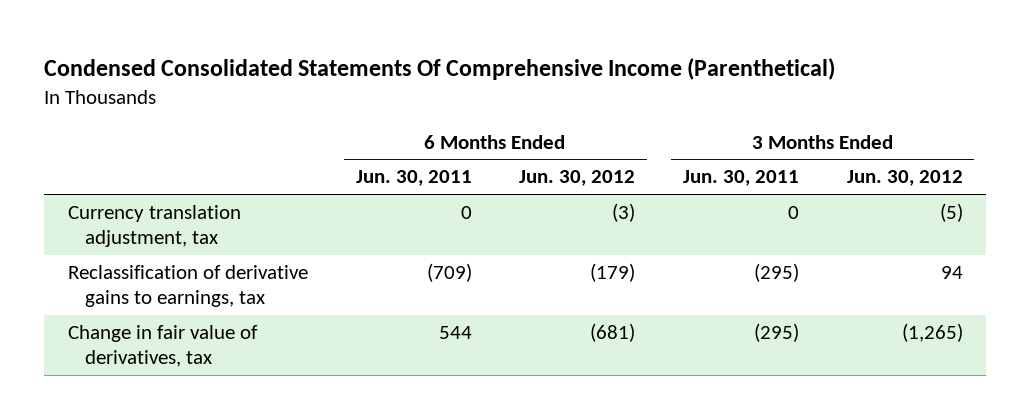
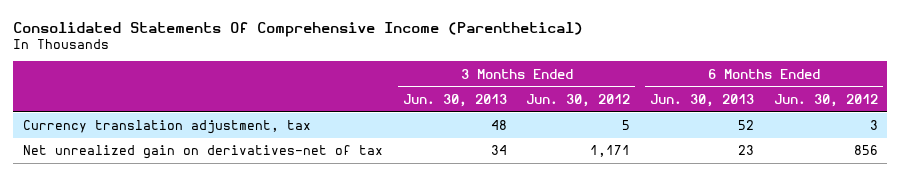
- Condensed Consolidated Statements Of Comprehensive Income (Parenthetical)
+ Consolidated Statements Of Comprehensive Income (Parenthetical)
- | 6 Months Ended Jun. 30, 2011 | 6 Months Ended Jun. 30, 2012 | 3 Months Ended Jun. 30, 2011 | 3 Months Ended Jun. 30, 2012
+ | 3 Months Ended Jun. 30, 2013 | 3 Months Ended Jun. 30, 2012 | 6 Months Ended Jun. 30, 2013 | 6 Months Ended Jun. 30, 2012
- Currency translation adjustment, tax | 0 | (3) | 0 | (5)
- Reclassification of derivative gains to earnings, tax | (709) | (179) | (295) | 94
- Change in fair value of derivatives, tax | 544 | (681) | (295) | (1,265)
+ Currency translation adjustment, tax | 48 | 5 | 52 | 3
+ Net unrealized gain on derivatives-net of tax | 34 | 1,171 | 23 | 856

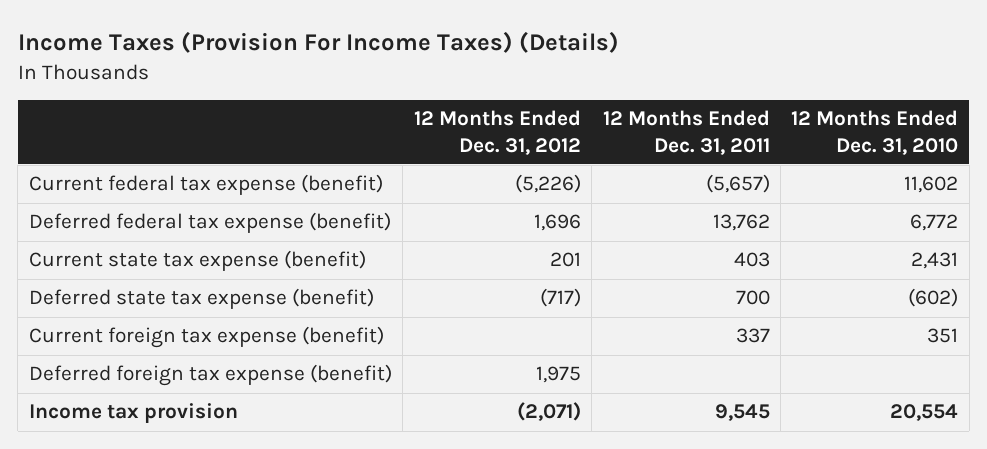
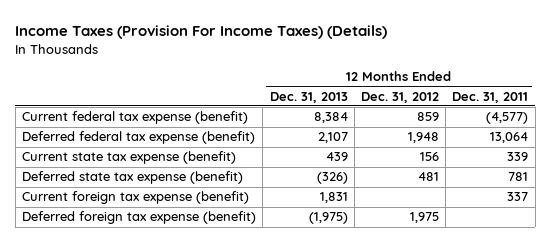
- | 12 Months Ended Dec. 31, 2012 | 12 Months Ended Dec. 31, 2011 | 12 Months Ended Dec. 31, 2010
+ | 12 Months Ended Dec. 31, 2013 | 12 Months Ended Dec. 31, 2012 | 12 Months Ended Dec. 31, 2011
- Current federal tax expense (benefit) | (5,226) | (5,657) | 11,602
- Deferred federal tax expense (benefit) | 1,696 | 13,762 | 6,772
- Current state tax expense (benefit) | 201 | 403 | 2,431
- Deferred state tax expense (benefit) | (717) | 700 | (602)
+ Current federal tax expense (benefit) | 8,384 | 859 | (4,577)
+ Deferred federal tax expense (benefit) | 2,107 | 1,948 | 13,064
+ Current state tax expense (benefit) | 439 | 156 | 339
+ Deferred state tax expense (benefit) | (326) | 481 | 781
- Income tax provision | (2,071) | 9,545 | 20,554

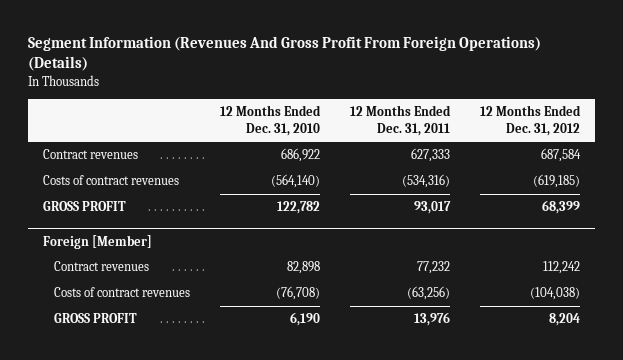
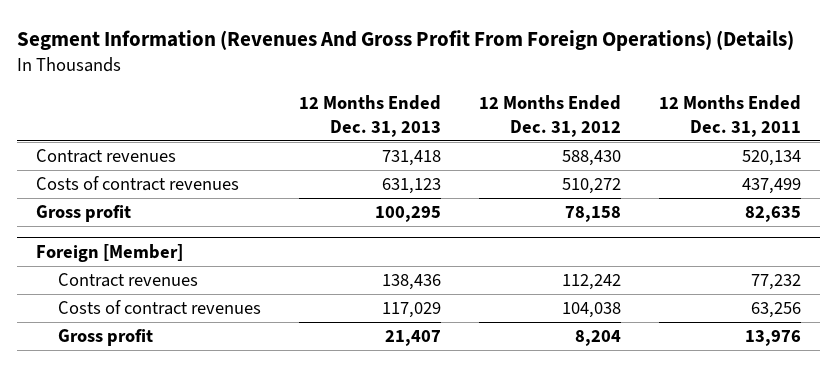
- | 12 Months Ended Dec. 31, 2010 | 12 Months Ended Dec. 31, 2011 | 12 Months Ended Dec. 31, 2012
+ | 12 Months Ended Dec. 31, 2013 | 12 Months Ended Dec. 31, 2012 | 12 Months Ended Dec. 31, 2011
- Contract revenues | 686,922 | 627,333 | 687,584
- Costs of contract revenues | (564,140) | (534,316) | (619,185)
- GROSS PROFIT | 122,782 | 93,017 | 68,399
+ Contract revenues | 731,418 | 588,430 | 520,134
+ Costs of contract revenues | 631,123 | 510,272 | 437,499
+ Gross profit | 100,295 | 78,158 | 82,635
@ Foreign [Member]
- Costs of contract revenues | (76,708) | (63,256) | (104,038)
- GROSS PROFIT | 6,190 | 13,976 | 8,204
+ Costs of contract revenues | 117,029 | 104,038 | 63,256
+ Gross profit | 21,407 | 8,204 | 13,976

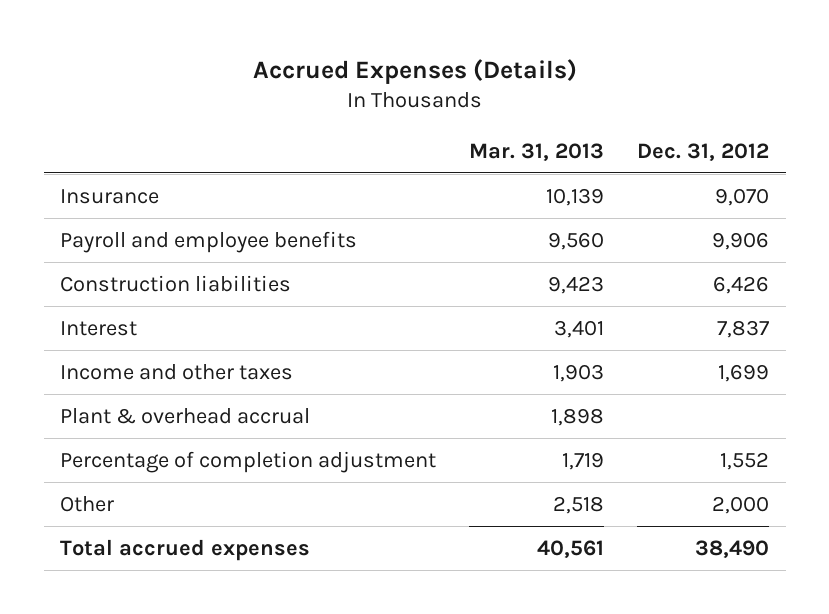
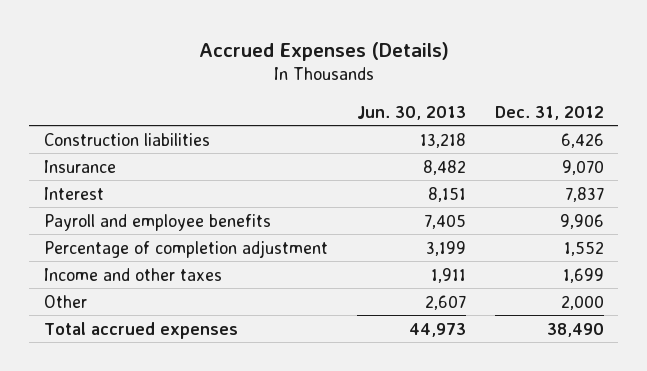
- | Mar. 31, 2013 | Dec. 31, 2012
+ | Jun. 30, 2013 | Dec. 31, 2012
moved down: Insurance | 8,482 | 9,070
- Plant & overhead accrual | 1,898 |
moved down: Payroll and employee benefits | 7,405 | 9,906
moved down: Income and other taxes | 1,911 | 1,699

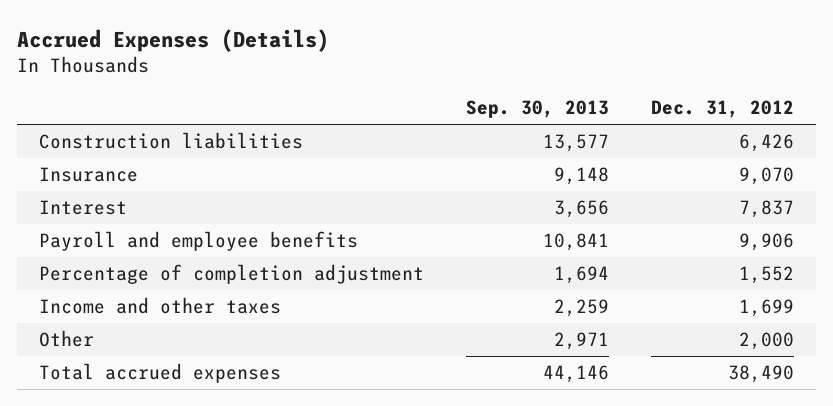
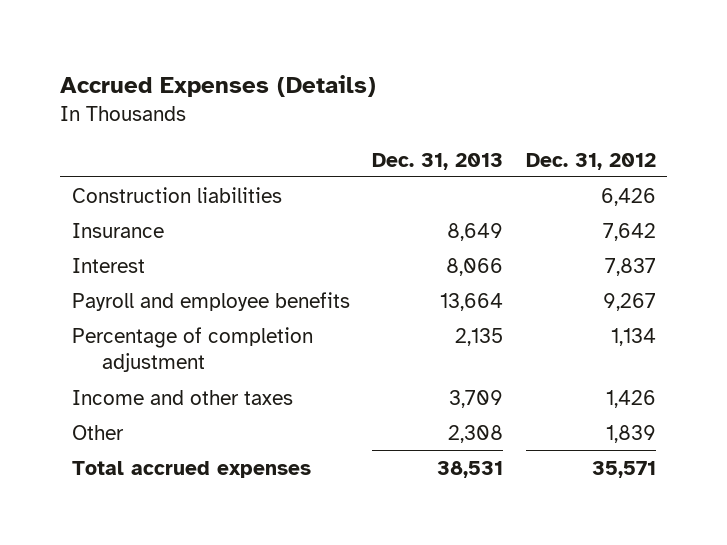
- | Sep. 30, 2013 | Dec. 31, 2012
+ | Dec. 31, 2013 | Dec. 31, 2012
- Insurance | 9,148 | 9,070
+ Insurance | 8,649 | 7,642
- Payroll and employee benefits | 10,841 | 9,906
- Percentage of completion adjustment | 1,694 | 1,552
- Income and other taxes | 2,259 | 1,699
- Other | 2,971 | 2,000
- Total accrued expenses | 44,146 | 38,490
+ Payroll and employee benefits | 13,664 | 9,267
+ Percentage of completion adjustment | 2,135 | 1,134
+ Income and other taxes | 3,709 | 1,426
+ Other | 2,308 | 1,839
+ Total accrued expenses | 38,531 | 35,571

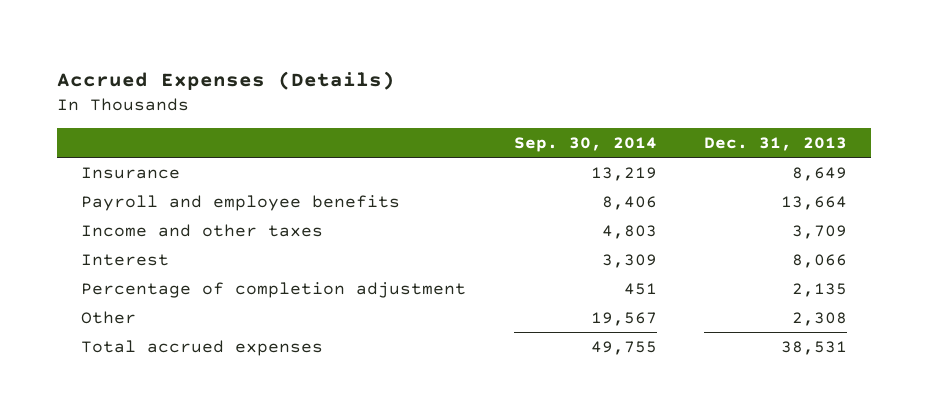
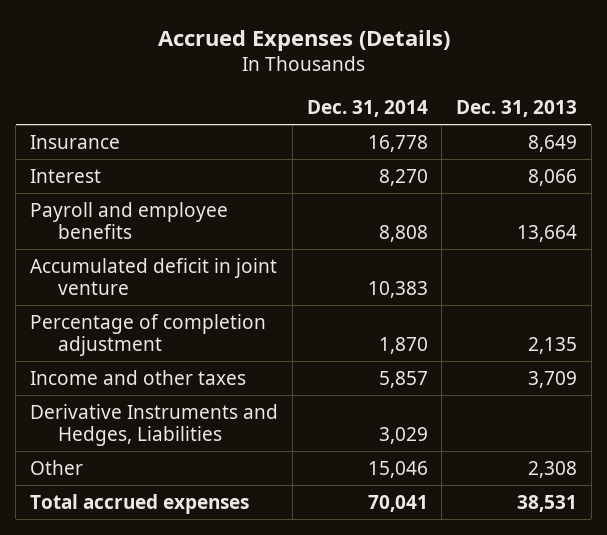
- | Sep. 30, 2014 | Dec. 31, 2013
+ | Dec. 31, 2014 | Dec. 31, 2013
moved down: Payroll and employee benefits | 8,808 | 13,664
+ Accumulated deficit in joint venture | 10,383 |
moved down: Income and other taxes | 5,857 | 3,709
+ Derivative Instruments and Hedges, Liabilities | 3,029 |

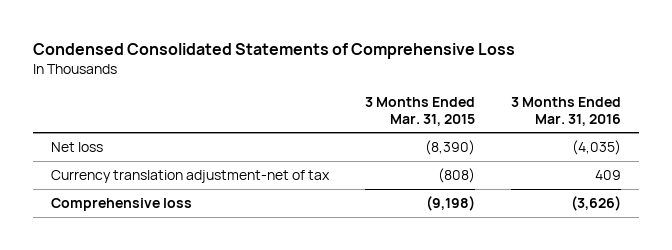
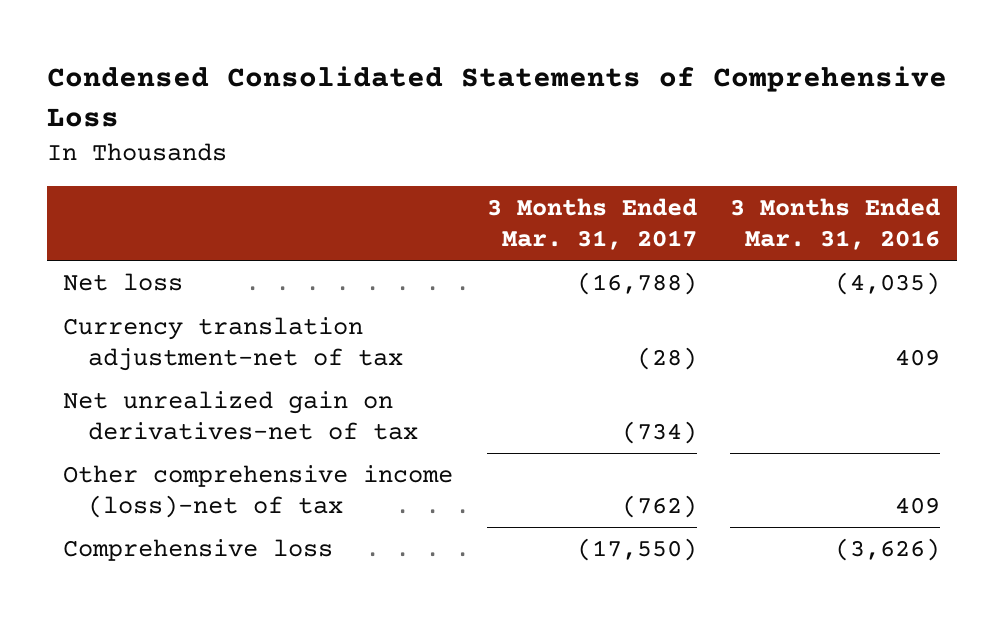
- | 3 Months Ended Mar. 31, 2015 | 3 Months Ended Mar. 31, 2016
+ | 3 Months Ended Mar. 31, 2017 | 3 Months Ended Mar. 31, 2016
+ Net unrealized gain on derivatives-net of tax | (734) |
+ Other comprehensive income (loss)-net of tax | (762) | 409

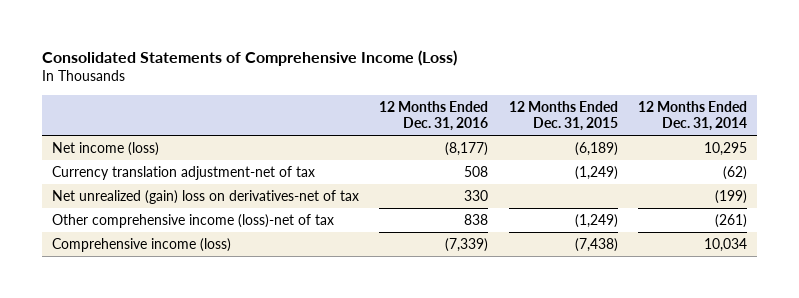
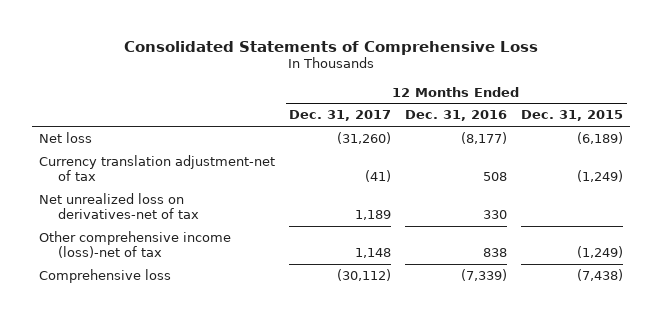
- Consolidated Statements of Comprehensive Income (Loss)
+ Consolidated Statements of Comprehensive Loss
- | 12 Months Ended Dec. 31, 2016 | 12 Months Ended Dec. 31, 2015 | 12 Months Ended Dec. 31, 2014
+ | 12 Months Ended Dec. 31, 2017 | 12 Months Ended Dec. 31, 2016 | 12 Months Ended Dec. 31, 2015
- Net income (loss) | (8,177) | (6,189) | 10,295
+ Net loss | (31,260) | (8,177) | (6,189)
- Net unrealized (gain) loss on derivatives-net of tax | 330 | | (199)
+ Net unrealized loss on derivatives-net of tax | 1,189 | 330 |
- Comprehensive income (loss) | (7,339) | (7,438) | 10,034
+ Comprehensive loss | (30,112) | (7,339) | (7,438)

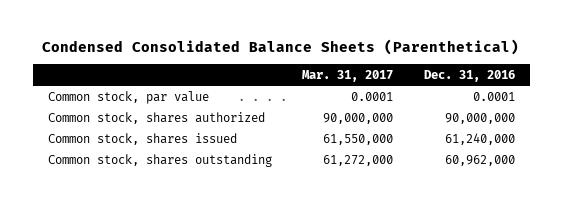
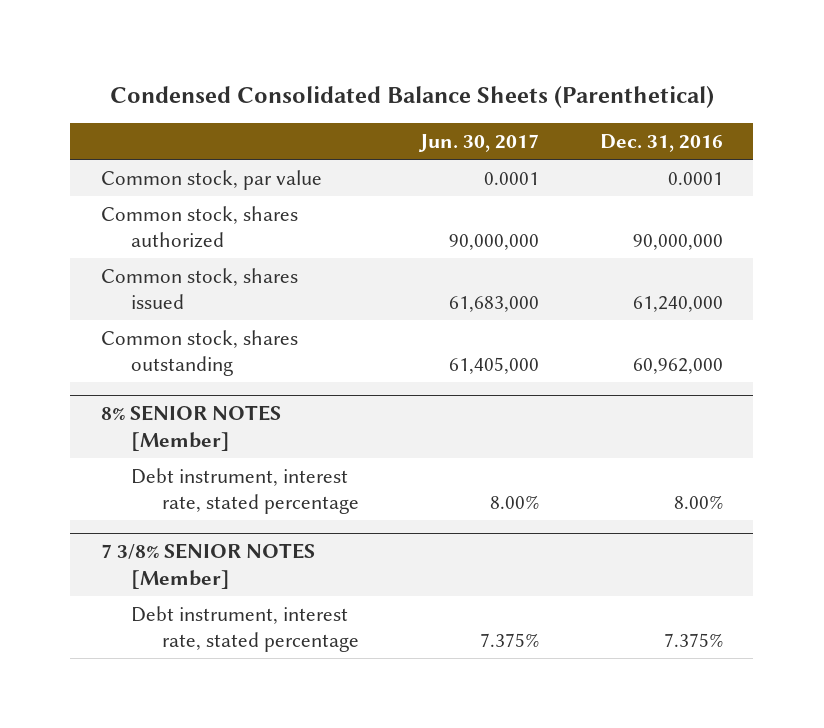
- | Mar. 31, 2017 | Dec. 31, 2016
+ | Jun. 30, 2017 | Dec. 31, 2016
+ 8% SENIOR NOTES [Member]
+ Debt instrument, interest rate, stated percentage | 8.00% | 8.00%
+ 7 3/8% SENIOR NOTES [Member]
+ Debt instrument, interest rate, stated percentage | 7.375% | 7.375%

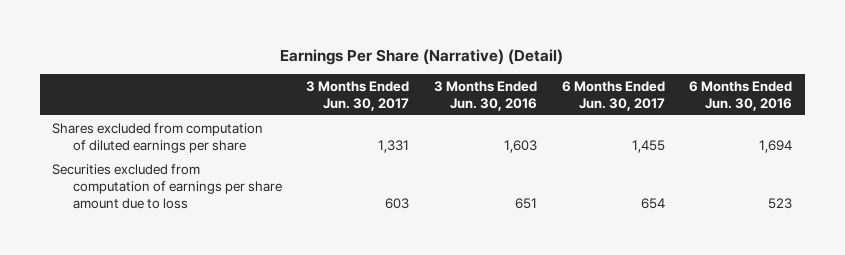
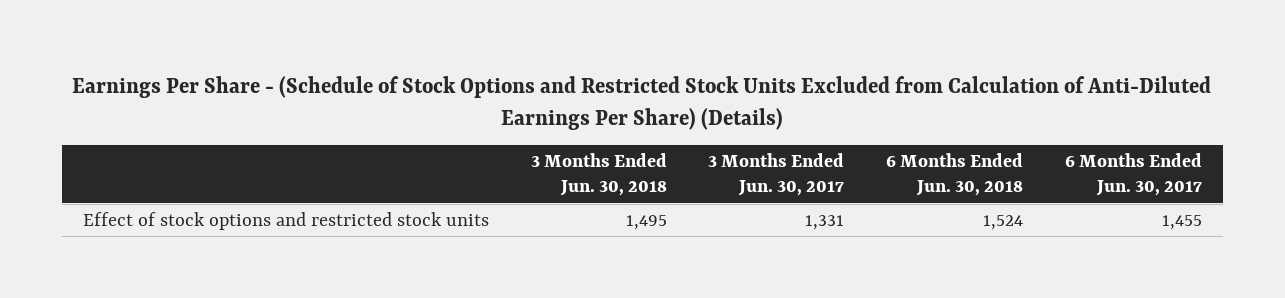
- Earnings Per Share (Narrative) (Detail)
+ Earnings Per Share - (Schedule of Stock Options and Restricted Stock Units Excluded from Calculation of Anti-Diluted Earnings Per Share) (Details)
- | 3 Months Ended Jun. 30, 2017 | 3 Months Ended Jun. 30, 2016 | 6 Months Ended Jun. 30, 2017 | 6 Months Ended Jun. 30, 2016
+ | 3 Months Ended Jun. 30, 2018 | 3 Months Ended Jun. 30, 2017 | 6 Months Ended Jun. 30, 2018 | 6 Months Ended Jun. 30, 2017
- Shares excluded from computation of diluted earnings per share | 1,331 | 1,603 | 1,455 | 1,694
- Securities excluded from computation of earnings per share amount due to loss | 603 | 651 | 654 | 523
+ Effect of stock options and restricted stock units | 1,495 | 1,331 | 1,524 | 1,455

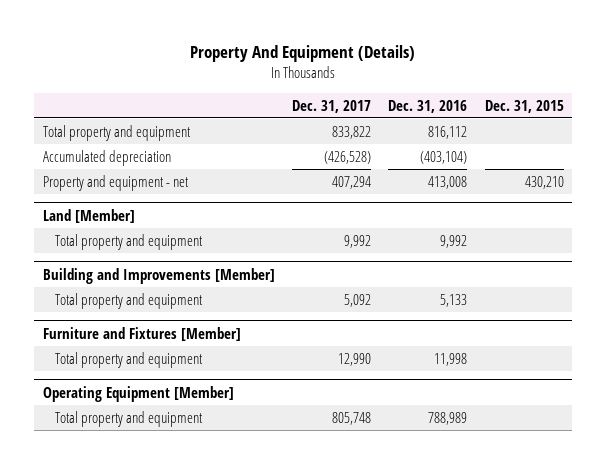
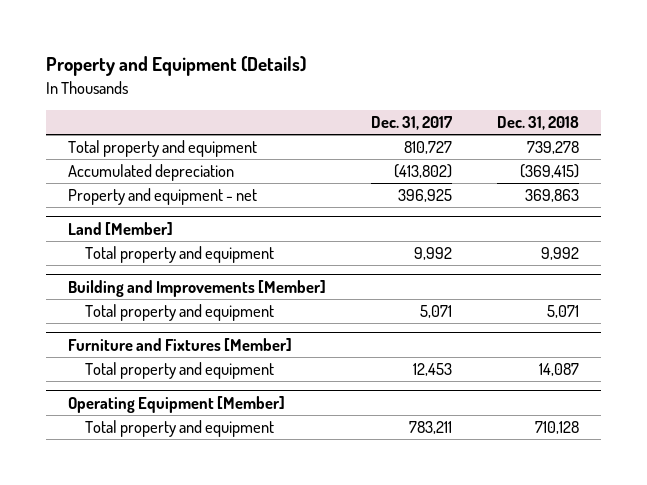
- Property And Equipment (Details)
+ Property and Equipment (Details)
- | Dec. 31, 2017 | Dec. 31, 2016 | Dec. 31, 2015
+ | Dec. 31, 2017 | Dec. 31, 2018
- Total property and equipment | 833,822 | 816,112 |
- Accumulated depreciation | (426,528) | (403,104) |
- Property and equipment - net | 407,294 | 413,008 | 430,210
+ Total property and equipment | 810,727 | 739,278
+ Accumulated depreciation | (413,802) | (369,415)
+ Property and equipment - net | 396,925 | 369,863
@ Building and Improvements [Member]
- Total property and equipment | 5,092 | 5,133 |
+ Total property and equipment | 5,071 | 5,071
@ Furniture and Fixtures [Member]
- Total property and equipment | 12,990 | 11,998 |
+ Total property and equipment | 12,453 | 14,087
@ Operating Equipment [Member]
- Total property and equipment | 805,748 | 788,989 |
+ Total property and equipment | 783,211 | 710,128

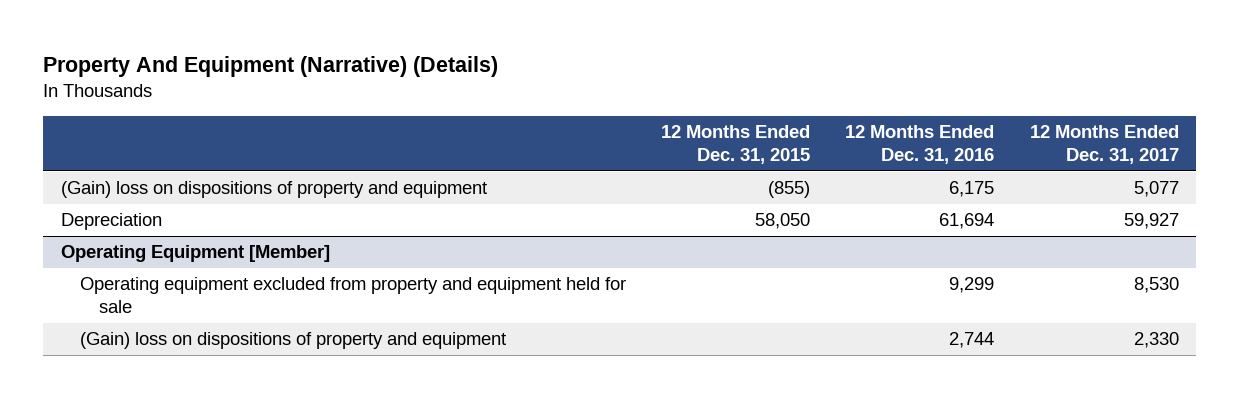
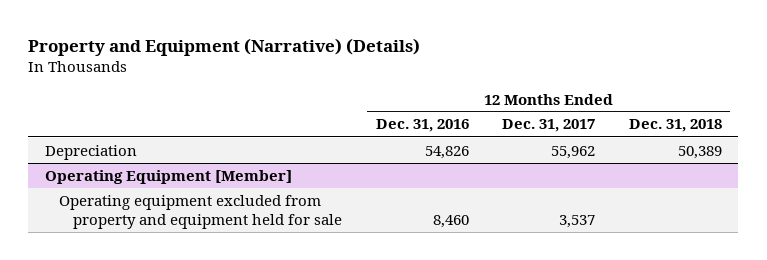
- Property And Equipment (Narrative) (Details)
+ Property and Equipment (Narrative) (Details)
- | 12 Months Ended Dec. 31, 2015 | 12 Months Ended Dec. 31, 2016 | 12 Months Ended Dec. 31, 2017
+ | 12 Months Ended Dec. 31, 2016 | 12 Months Ended Dec. 31, 2017 | 12 Months Ended Dec. 31, 2018
- (Gain) loss on dispositions of property and equipment | (855) | 6,175 | 5,077
- Depreciation | 58,050 | 61,694 | 59,927
+ Depreciation | 54,826 | 55,962 | 50,389
@ Operating Equipment [Member]
- Operating equipment excluded from property and equipment held for sale | | 9,299 | 8,530
- (Gain) loss on dispositions of property and equipment | | 2,744 | 2,330
+ Operating equipment excluded from property and equipment held for sale | 8,460 | 3,537 |

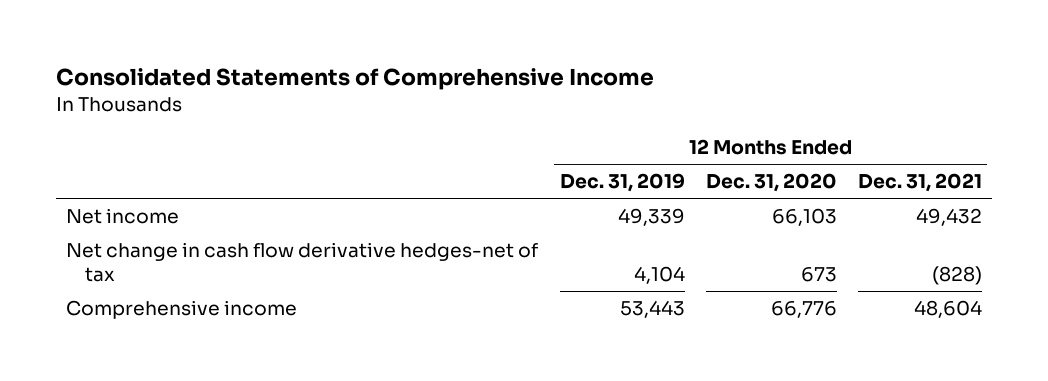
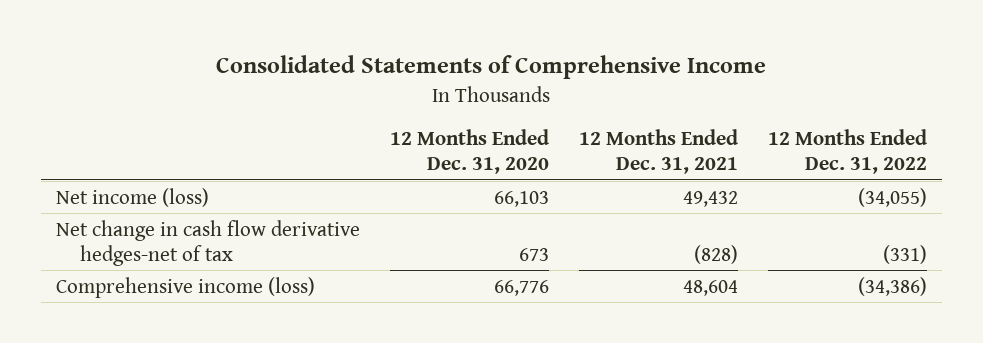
- | 12 Months Ended Dec. 31, 2019 | 12 Months Ended Dec. 31, 2020 | 12 Months Ended Dec. 31, 2021
+ | 12 Months Ended Dec. 31, 2020 | 12 Months Ended Dec. 31, 2021 | 12 Months Ended Dec. 31, 2022
- Net income | 49,339 | 66,103 | 49,432
+ Net income (loss) | 66,103 | 49,432 | (34,055)
- Comprehensive income | 53,443 | 66,776 | 48,604
+ Comprehensive income (loss) | 66,776 | 48,604 | (34,386)

